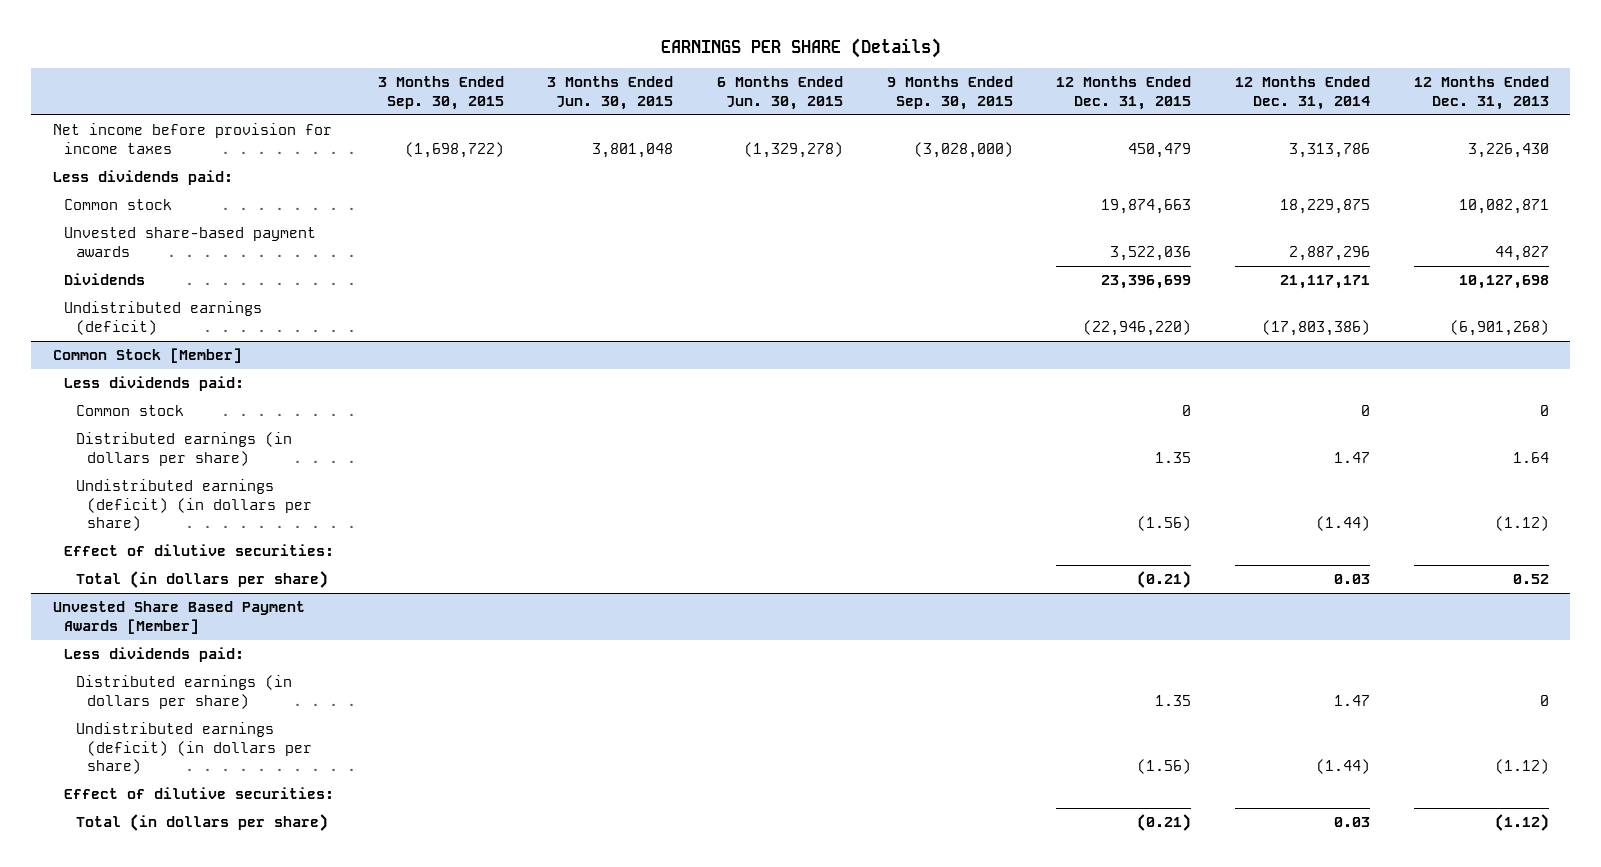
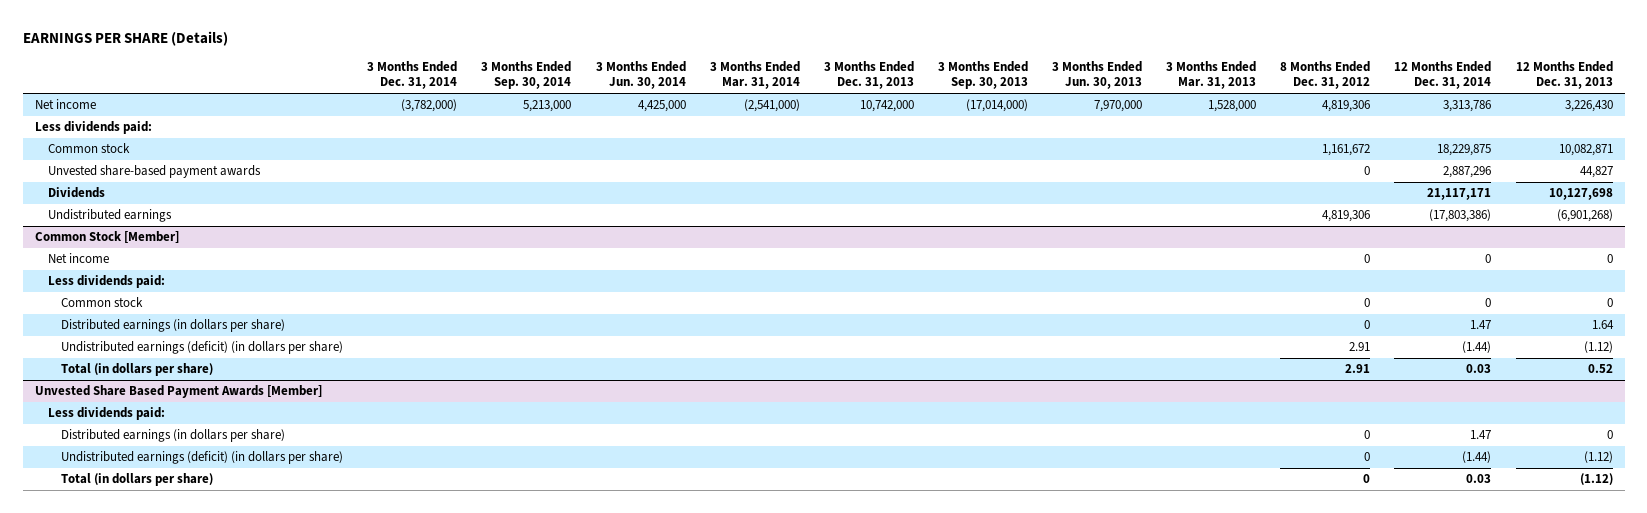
- | 3 Months Ended Sep. 30, 2015 | 3 Months Ended Jun. 30, 2015 | 6 Months Ended Jun. 30, 2015 | 9 Months Ended Sep. 30, 2015 | 12 Months Ended Dec. 31, 2015 | 12 Months Ended Dec. 31, 2014 | 12 Months Ended Dec. 31, 2013
+ | 3 Months Ended Dec. 31, 2014 | 3 Months Ended Sep. 30, 2014 | 3 Months Ended Jun. 30, 2014 | 3 Months Ended Mar. 31, 2014 | 3 Months Ended Dec. 31, 2013 | 3 Months Ended Sep. 30, 2013 | 3 Months Ended Jun. 30, 2013 | 3 Months Ended Mar. 31, 2013 | 8 Months Ended Dec. 31, 2012 | 12 Months Ended Dec. 31, 2014 | 12 Months Ended Dec. 31, 2013
- Net income before provision for income taxes | (1,698,722) | 3,801,048 | (1,329,278) | (3,028,000) | 450,479 | 3,313,786 | 3,226,430
+ Net income | (3,782,000) | 5,213,000 | 4,425,000 | (2,541,000) | 10,742,000 | (17,014,000) | 7,970,000 | 1,528,000 | 4,819,306 | 3,313,786 | 3,226,430
- Undistributed earnings (deficit) | | | | | (22,946,220) | (17,803,386) | (6,901,268)
+ Undistributed earnings | | | | | | | | | 4,819,306 | (17,803,386) | (6,901,268)
@ Common Stock [Member]
+ Net income | | | | | | | | | 0 | 0 | 0
- Effect of dilutive securities:
@ Unvested Share Based Payment Awards [Member]
- Effect of dilutive securities:

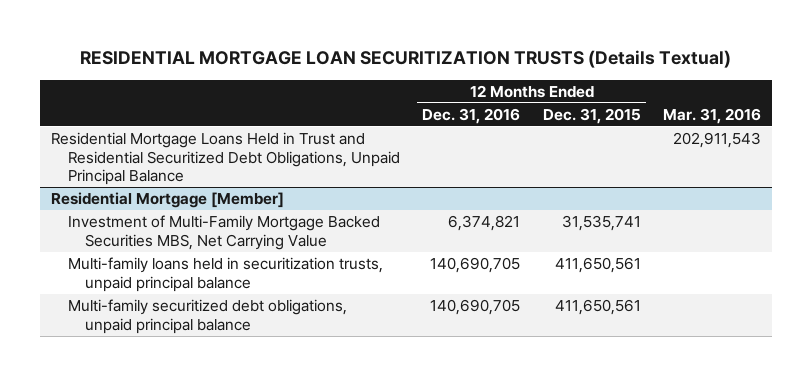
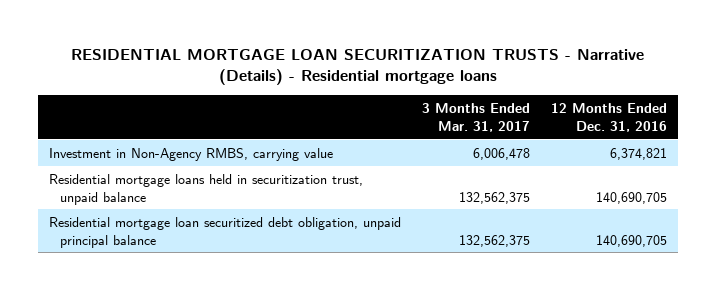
- RESIDENTIAL MORTGAGE LOAN SECURITIZATION TRUSTS (Details Textual)
+ RESIDENTIAL MORTGAGE LOAN SECURITIZATION TRUSTS - Narrative (Details) - Residential mortgage loans
- | 12 Months Ended Dec. 31, 2016 | 12 Months Ended Dec. 31, 2015 | Mar. 31, 2016
+ | 3 Months Ended Mar. 31, 2017 | 12 Months Ended Dec. 31, 2016
- Residential Mortgage Loans Held in Trust and Residential Securitized Debt Obligations, Unpaid Principal Balance | | | 202,911,543
- Residential Mortgage [Member]
- Investment of Multi-Family Mortgage Backed Securities MBS, Net Carrying Value | 6,374,821 | 31,535,741 |
- Multi-family loans held in securitization trusts, unpaid principal balance | 140,690,705 | 411,650,561 |
- Multi-family securitized debt obligations, unpaid principal balance | 140,690,705 | 411,650,561 |
+ Investment in Non-Agency RMBS, carrying value | 6,006,478 | 6,374,821
+ Residential mortgage loans held in securitization trust, unpaid balance | 132,562,375 | 140,690,705
+ Residential mortgage loan securitized debt obligation, unpaid principal balance | 132,562,375 | 140,690,705

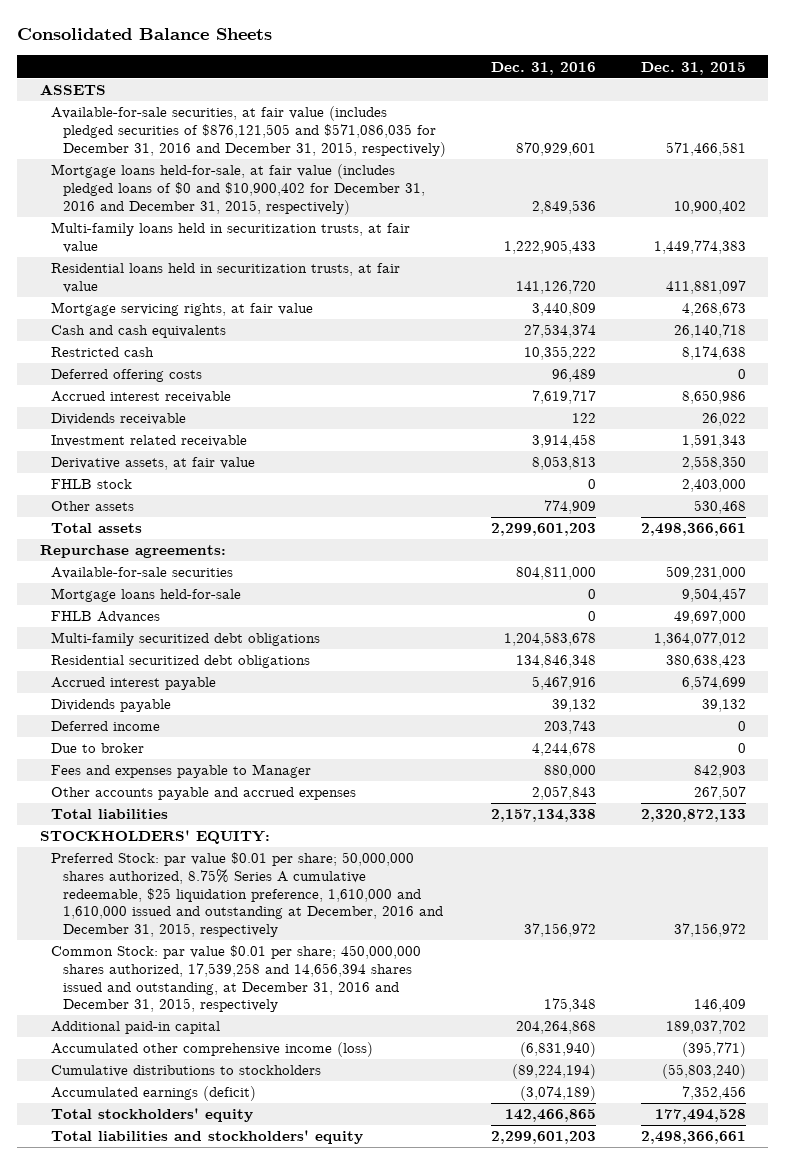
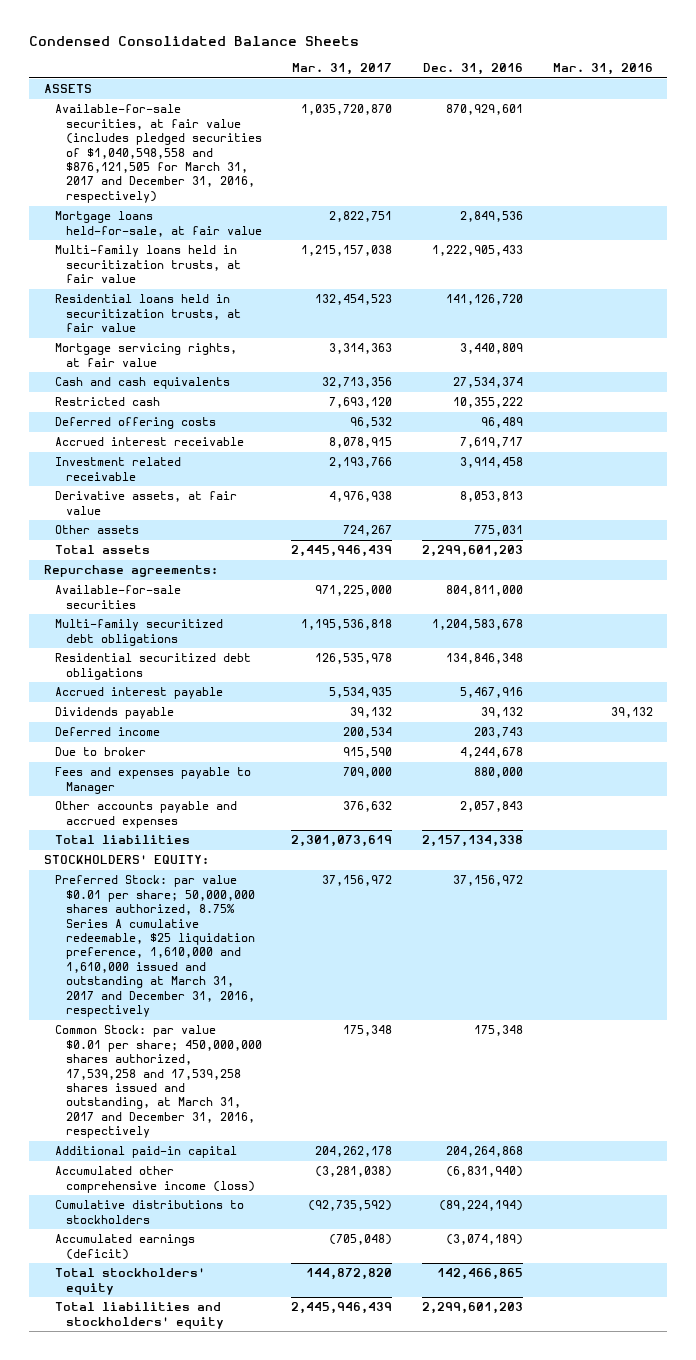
- Consolidated Balance Sheets
+ Condensed Consolidated Balance Sheets
- | Dec. 31, 2016 | Dec. 31, 2015
+ | Mar. 31, 2017 | Dec. 31, 2016 | Mar. 31, 2016
- Available-for-sale securities, at fair value (includes pledged securities of $876,121,505 and $571,086,035 for December 31, 2016 and December 31, 2015, respectively) | 870,929,601 | 571,466,581
- Mortgage loans held-for-sale, at fair value (includes pledged loans of $0 and $10,900,402 for December 31, 2016 and December 31, 2015, respectively) | 2,849,536 | 10,900,402
+ Available-for-sale securities, at fair value (includes pledged securities of $1,040,598,558 and $876,121,505 for March 31, 2017 and December 31, 2016, respectively) | 1,035,720,870 | 870,929,601 |
+ Mortgage loans held-for-sale, at fair value | 2,822,751 | 2,849,536 |
- Dividends receivable | 122 | 26,022
- FHLB stock | 0 | 2,403,000
- Other assets | 774,909 | 530,468
+ Other assets | 724,267 | 775,031 |
- Mortgage loans held-for-sale | 0 | 9,504,457
- FHLB Advances | 0 | 49,697,000
- Preferred Stock: par value $0.01 per share; 50,000,000 shares authorized, 8.75% Series A cumulative redeemable, $25 liquidation preference, 1,610,000 and 1,610,000 issued and outstanding at December, 2016 and December 31, 2015, respectively | 37,156,972 | 37,156,972
- Common Stock: par value $0.01 per share; 450,000,000 shares authorized, 17,539,258 and 14,656,394 shares issued and outstanding, at December 31, 2016 and December 31, 2015, respectively | 175,348 | 146,409
+ Preferred Stock: par value $0.01 per share; 50,000,000 shares authorized, 8.75% Series A cumulative redeemable, $25 liquidation preference, 1,610,000 and 1,610,000 issued and outstanding at March 31, 2017 and December 31, 2016, respectively | 37,156,972 | 37,156,972 |
+ Common Stock: par value $0.01 per share; 450,000,000 shares authorized, 17,539,258 and 17,539,258 shares issued and outstanding, at March 31, 2017 and December 31, 2016, respectively | 175,348 | 175,348 |

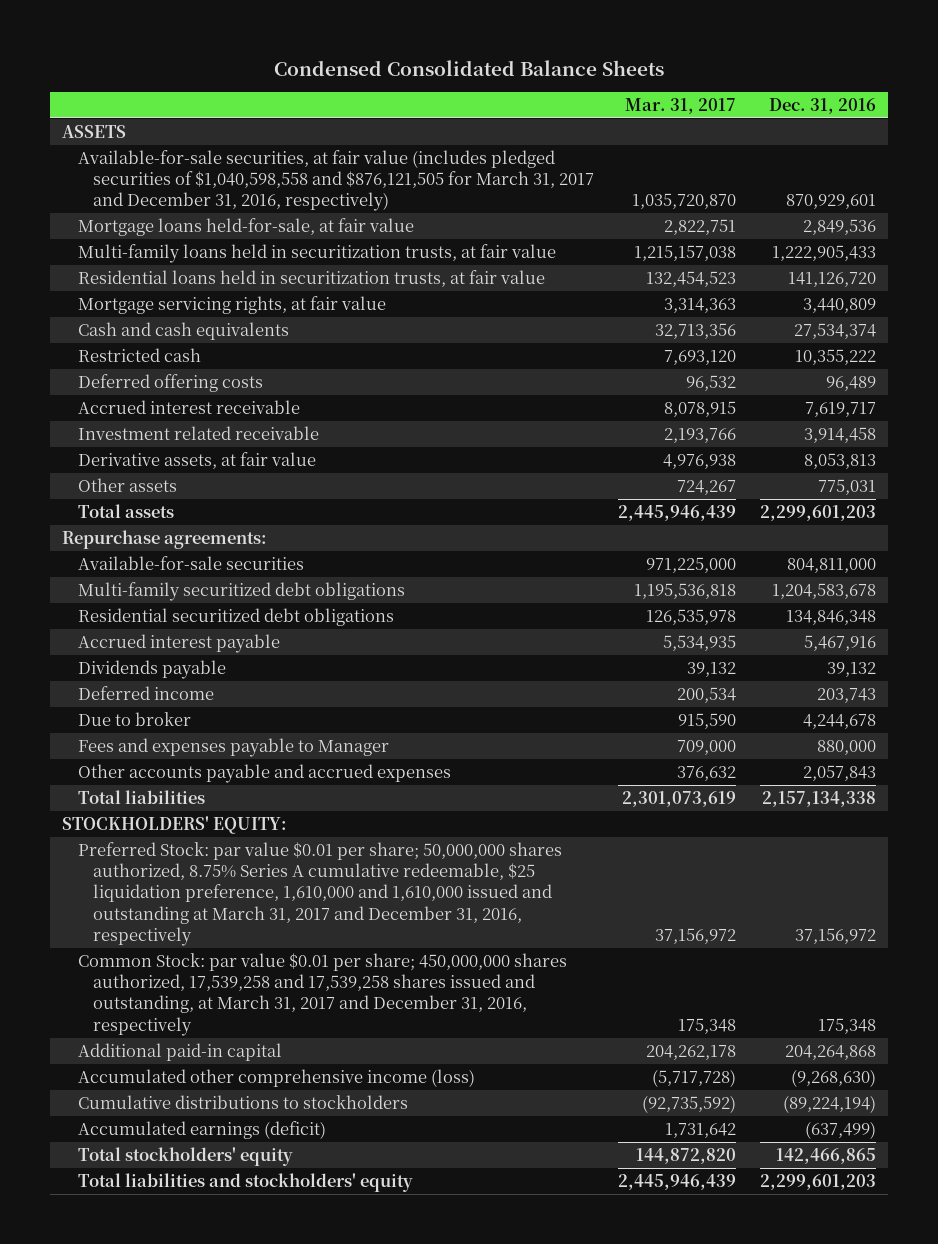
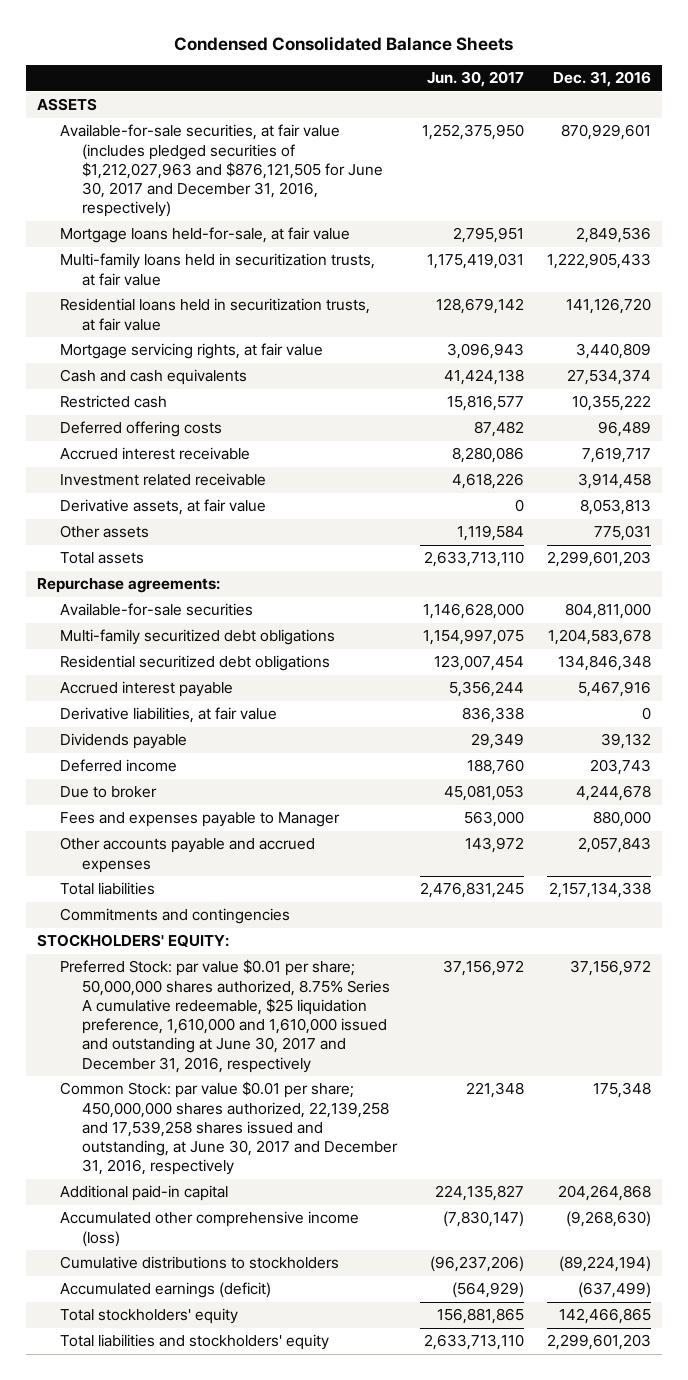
- | Mar. 31, 2017 | Dec. 31, 2016
+ | Jun. 30, 2017 | Dec. 31, 2016
- Available-for-sale securities, at fair value (includes pledged securities of $1,040,598,558 and $876,121,505 for March 31, 2017 and December 31, 2016, respectively) | 1,035,720,870 | 870,929,601
+ Available-for-sale securities, at fair value (includes pledged securities of $1,212,027,963 and $876,121,505 for June 30, 2017 and December 31, 2016, respectively) | 1,252,375,950 | 870,929,601
+ Derivative liabilities, at fair value | 836,338 | 0
+ Commitments and contingencies
- Preferred Stock: par value $0.01 per share; 50,000,000 shares authorized, 8.75% Series A cumulative redeemable, $25 liquidation preference, 1,610,000 and 1,610,000 issued and outstanding at March 31, 2017 and December 31, 2016, respectively | 37,156,972 | 37,156,972
- Common Stock: par value $0.01 per share; 450,000,000 shares authorized, 17,539,258 and 17,539,258 shares issued and outstanding, at March 31, 2017 and December 31, 2016, respectively | 175,348 | 175,348
+ Preferred Stock: par value $0.01 per share; 50,000,000 shares authorized, 8.75% Series A cumulative redeemable, $25 liquidation preference, 1,610,000 and 1,610,000 issued and outstanding at June 30, 2017 and December 31, 2016, respectively | 37,156,972 | 37,156,972
+ Common Stock: par value $0.01 per share; 450,000,000 shares authorized, 22,139,258 and 17,539,258 shares issued and outstanding, at June 30, 2017 and December 31, 2016, respectively | 221,348 | 175,348

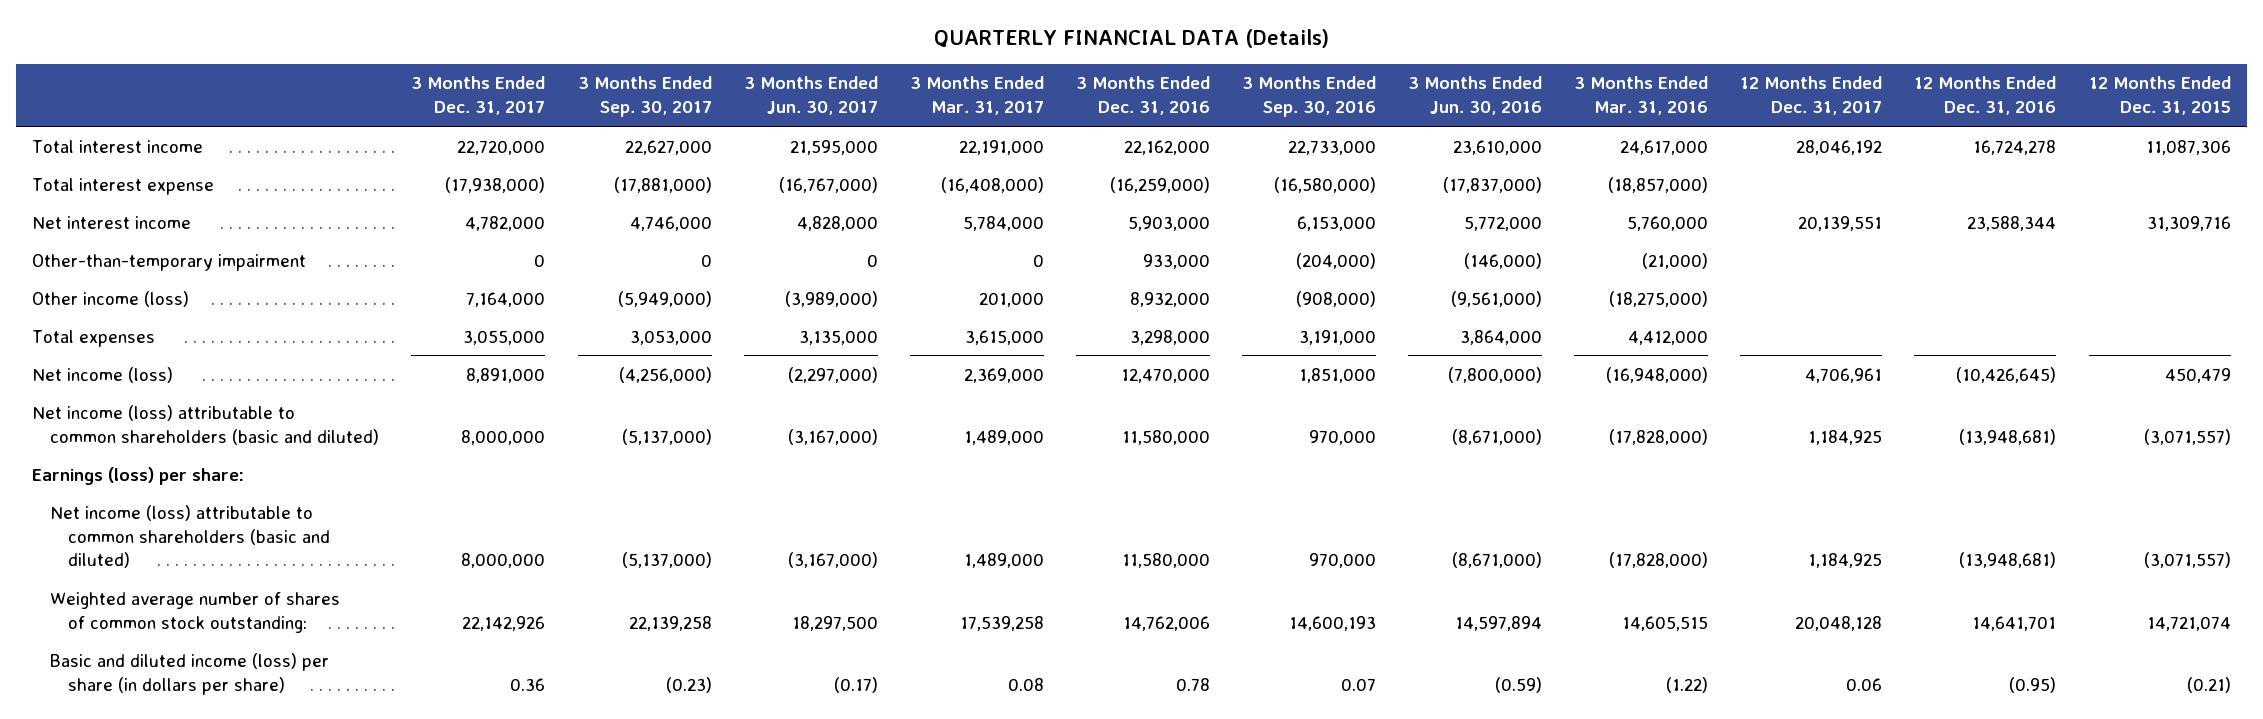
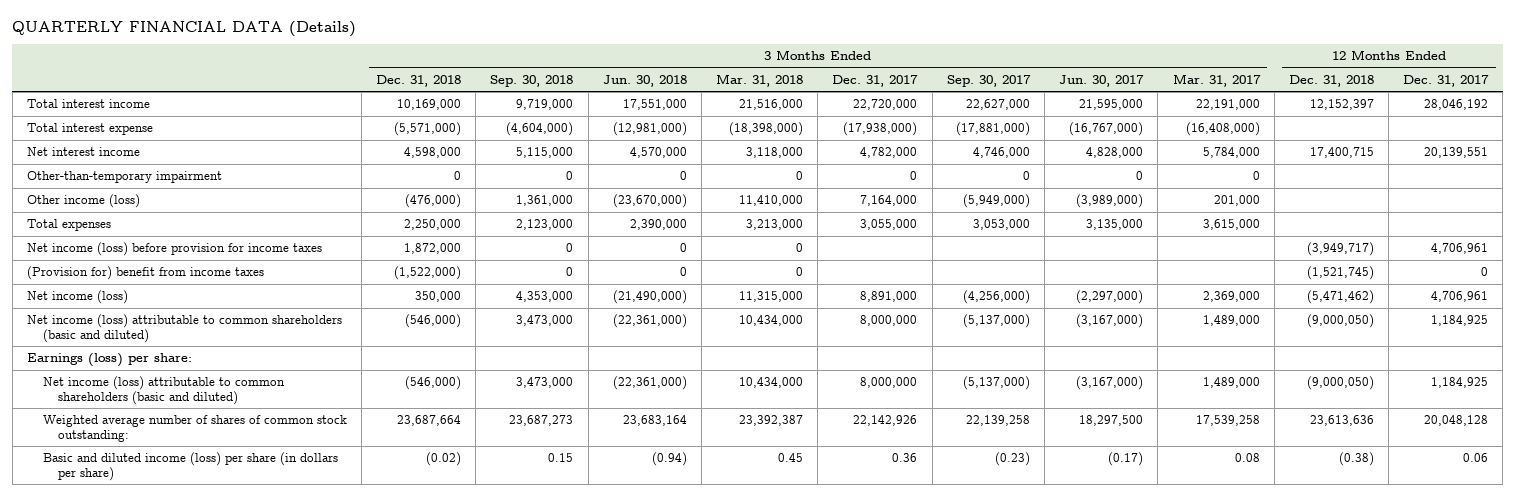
- | 3 Months Ended Dec. 31, 2017 | 3 Months Ended Sep. 30, 2017 | 3 Months Ended Jun. 30, 2017 | 3 Months Ended Mar. 31, 2017 | 3 Months Ended Dec. 31, 2016 | 3 Months Ended Sep. 30, 2016 | 3 Months Ended Jun. 30, 2016 | 3 Months Ended Mar. 31, 2016 | 12 Months Ended Dec. 31, 2017 | 12 Months Ended Dec. 31, 2016 | 12 Months Ended Dec. 31, 2015
+ | 3 Months Ended Dec. 31, 2018 | 3 Months Ended Sep. 30, 2018 | 3 Months Ended Jun. 30, 2018 | 3 Months Ended Mar. 31, 2018 | 3 Months Ended Dec. 31, 2017 | 3 Months Ended Sep. 30, 2017 | 3 Months Ended Jun. 30, 2017 | 3 Months Ended Mar. 31, 2017 | 12 Months Ended Dec. 31, 2018 | 12 Months Ended Dec. 31, 2017
+ Net income (loss) before provision for income taxes | 1,872,000 | 0 | 0 | 0 | | | | | (3,949,717) | 4,706,961
+ (Provision for) benefit from income taxes | (1,522,000) | 0 | 0 | 0 | | | | | (1,521,745) | 0

